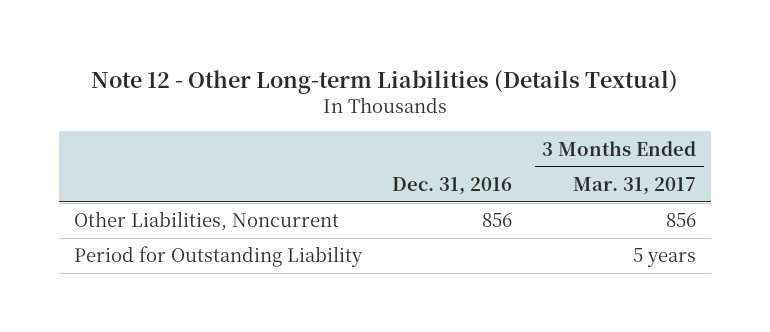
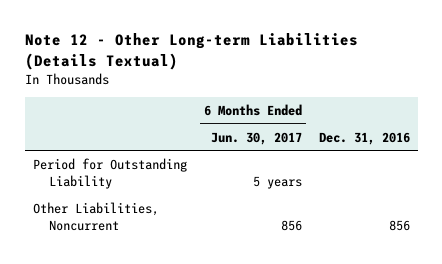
- | Dec. 31, 2016 | 3 Months Ended Mar. 31, 2017
+ | 6 Months Ended Jun. 30, 2017 | Dec. 31, 2016
moved down: Other Liabilities, Noncurrent | 856 | 856

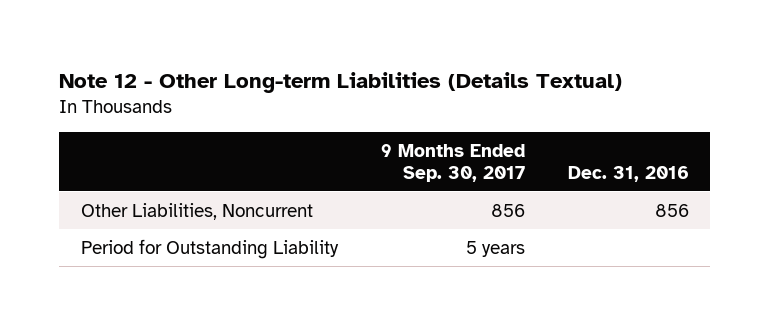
- | 6 Months Ended Jun. 30, 2017 | Dec. 31, 2016
+ | 9 Months Ended Sep. 30, 2017 | Dec. 31, 2016
moved down: Period for Outstanding Liability | 5 years |

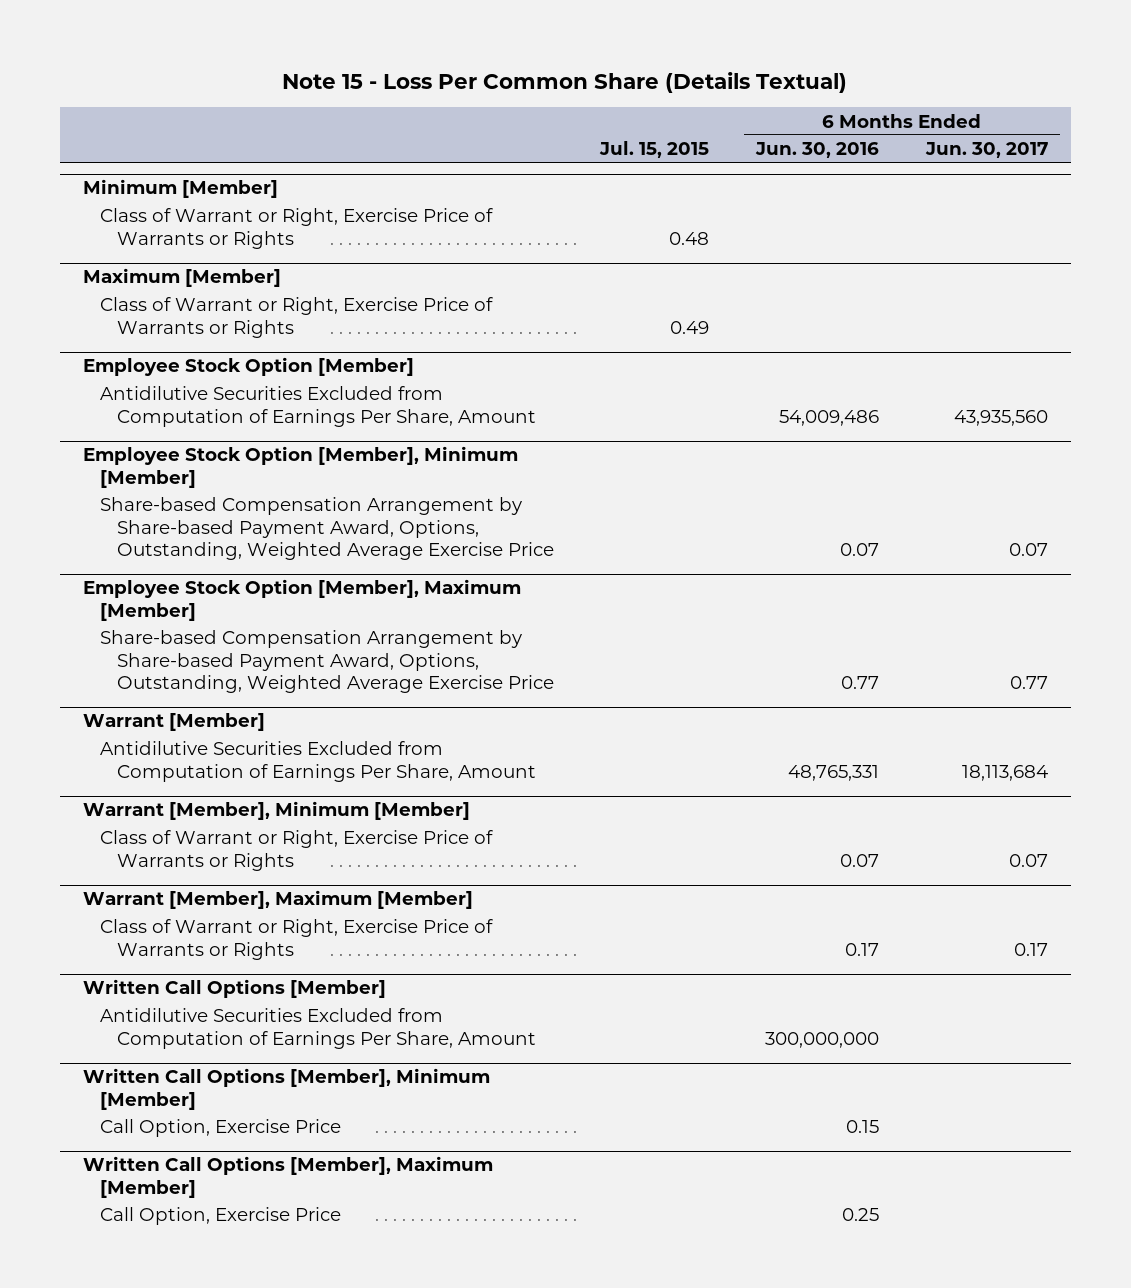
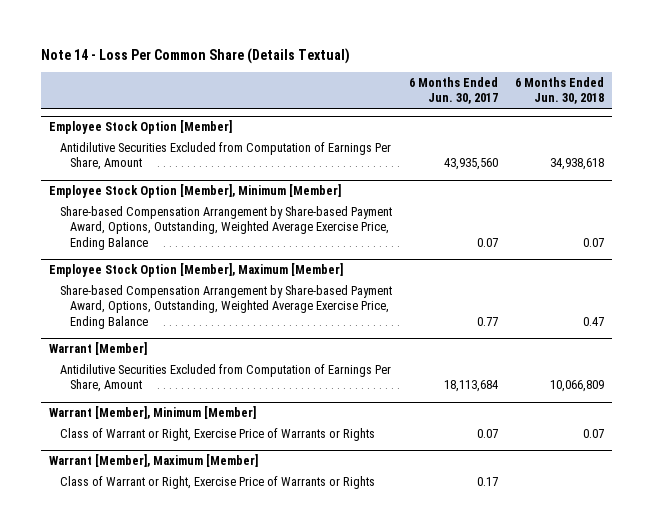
- Note 15 - Loss Per Common Share (Details Textual)
+ Note 14 - Loss Per Common Share (Details Textual)
- | Jul. 15, 2015 | 6 Months Ended Jun. 30, 2016 | 6 Months Ended Jun. 30, 2017
+ | 6 Months Ended Jun. 30, 2017 | 6 Months Ended Jun. 30, 2018
- Minimum [Member]
- Class of Warrant or Right, Exercise Price of Warrants or Rights | 0.48 | |
- Maximum [Member]
- Class of Warrant or Right, Exercise Price of Warrants or Rights | 0.49 | |
@ Employee Stock Option [Member], Minimum [Member]
- Share-based Compensation Arrangement by Share-based Payment Award, Options, Outstanding, Weighted Average Exercise Price | | 0.07 | 0.07
+ Share-based Compensation Arrangement by Share-based Payment Award, Options, Outstanding, Weighted Average Exercise Price, Ending Balance | 0.07 | 0.07
@ Employee Stock Option [Member], Maximum [Member]
- Share-based Compensation Arrangement by Share-based Payment Award, Options, Outstanding, Weighted Average Exercise Price | | 0.77 | 0.77
+ Share-based Compensation Arrangement by Share-based Payment Award, Options, Outstanding, Weighted Average Exercise Price, Ending Balance | 0.77 | 0.47
- Written Call Options [Member]
- Antidilutive Securities Excluded from Computation of Earnings Per Share, Amount | | 300,000,000 |
- Written Call Options [Member], Minimum [Member]
- Call Option, Exercise Price | | 0.15 |
- Written Call Options [Member], Maximum [Member]
- Call Option, Exercise Price | | 0.25 |

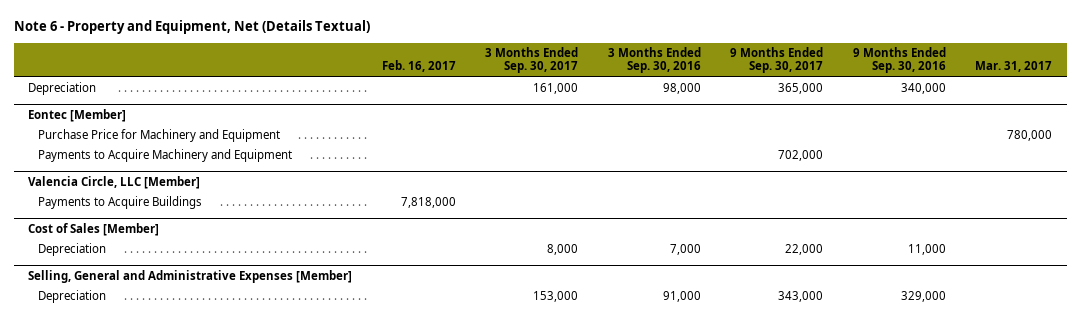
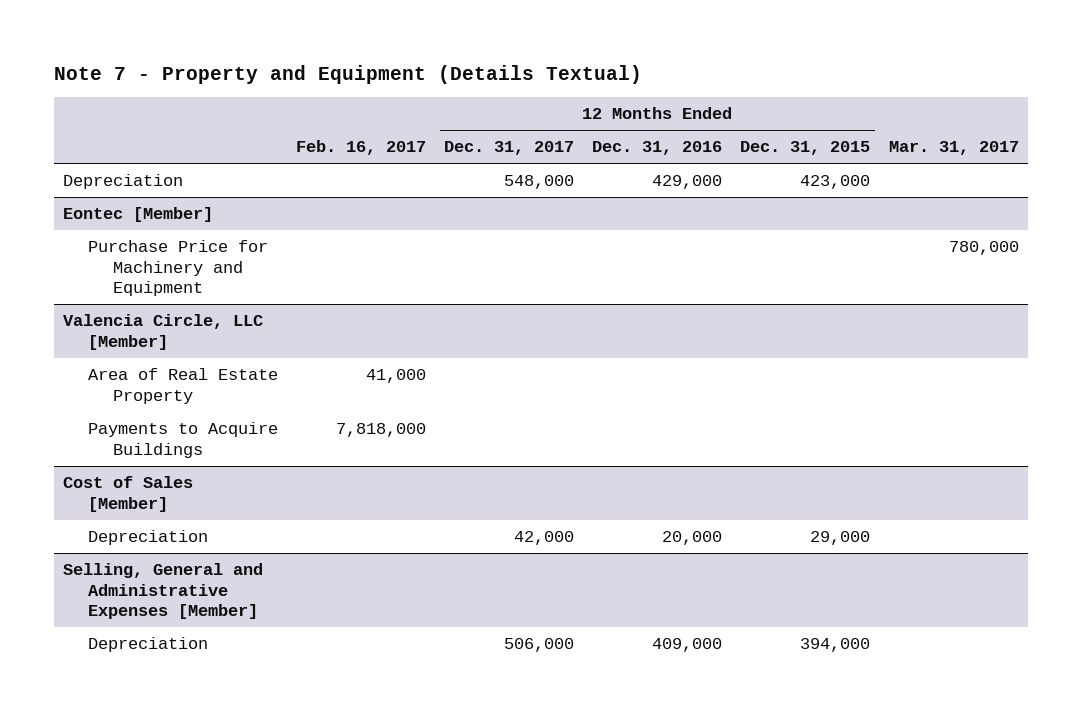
- Note 6 - Property and Equipment, Net (Details Textual)
+ Note 7 - Property and Equipment (Details Textual)
- | Feb. 16, 2017 | 3 Months Ended Sep. 30, 2017 | 3 Months Ended Sep. 30, 2016 | 9 Months Ended Sep. 30, 2017 | 9 Months Ended Sep. 30, 2016 | Mar. 31, 2017
+ | Feb. 16, 2017 | 12 Months Ended Dec. 31, 2017 | 12 Months Ended Dec. 31, 2016 | 12 Months Ended Dec. 31, 2015 | Mar. 31, 2017
@ Eontec [Member]
- Payments to Acquire Machinery and Equipment | | | | 702,000 | |
@ Valencia Circle, LLC [Member]
+ Area of Real Estate Property | 41,000 | | | |

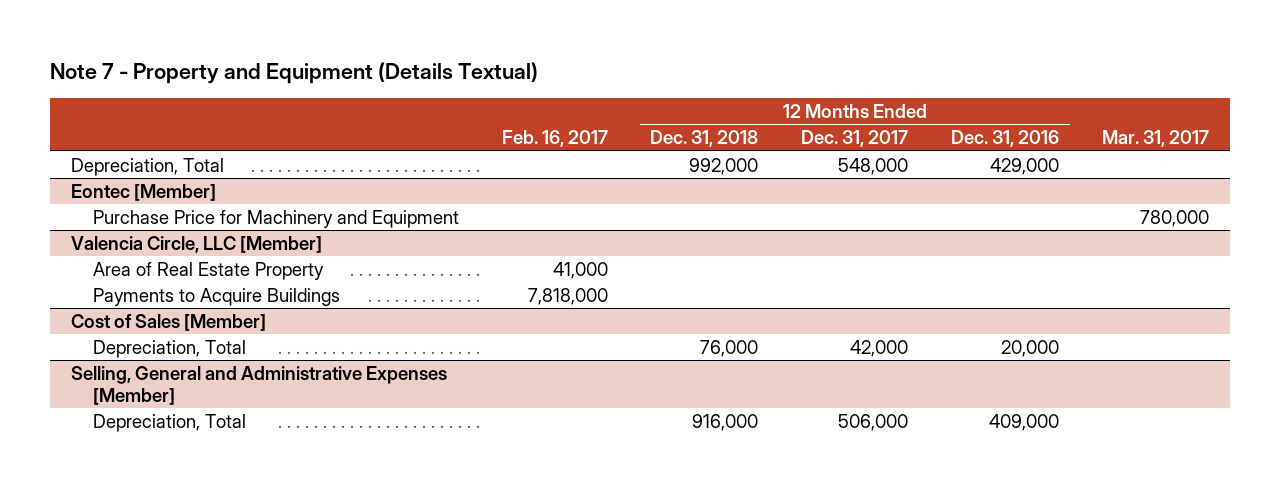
- | Feb. 16, 2017 | 12 Months Ended Dec. 31, 2017 | 12 Months Ended Dec. 31, 2016 | 12 Months Ended Dec. 31, 2015 | Mar. 31, 2017
+ | Feb. 16, 2017 | 12 Months Ended Dec. 31, 2018 | 12 Months Ended Dec. 31, 2017 | 12 Months Ended Dec. 31, 2016 | Mar. 31, 2017
- Depreciation | | 548,000 | 429,000 | 423,000 |
+ Depreciation, Total | | 992,000 | 548,000 | 429,000 |
@ Cost of Sales [Member]
- Depreciation | | 42,000 | 20,000 | 29,000 |
+ Depreciation, Total | | 76,000 | 42,000 | 20,000 |
@ Selling, General and Administrative Expenses [Member]
- Depreciation | | 506,000 | 409,000 | 394,000 |
+ Depreciation, Total | | 916,000 | 506,000 | 409,000 |

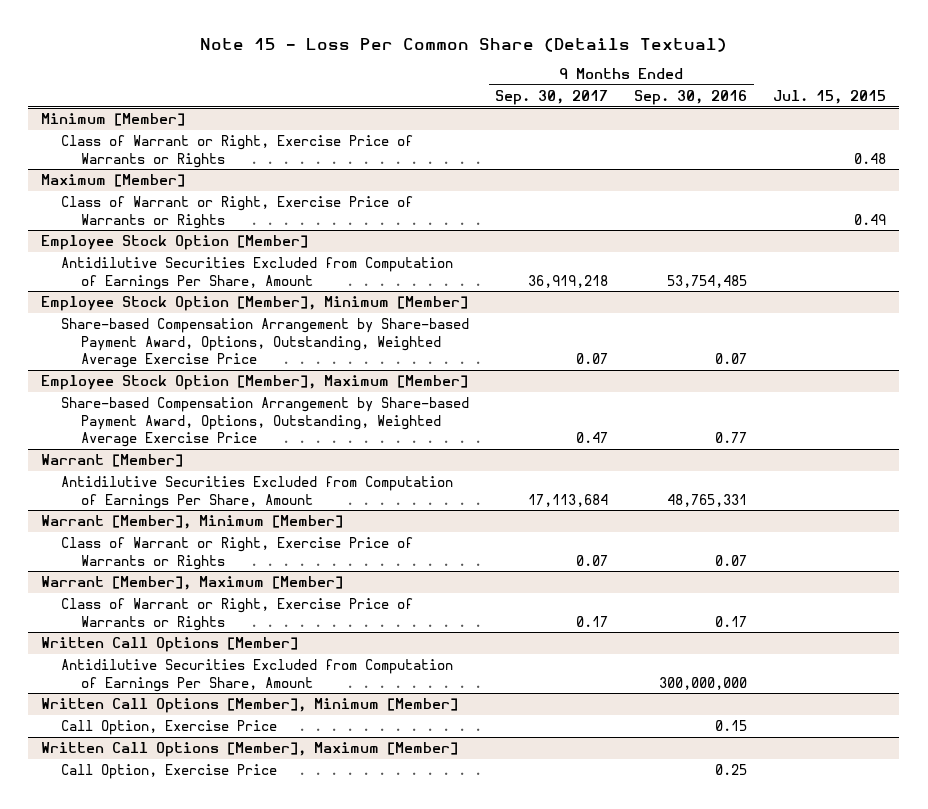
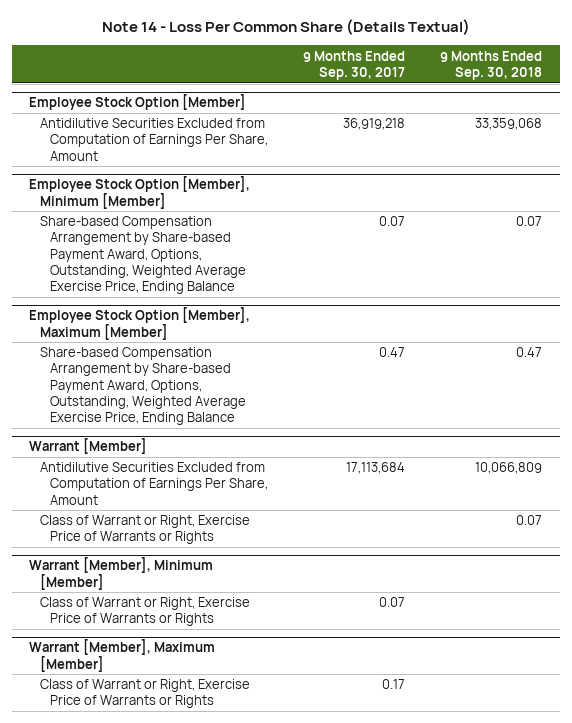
- Note 15 - Loss Per Common Share (Details Textual)
+ Note 14 - Loss Per Common Share (Details Textual)
- | 9 Months Ended Sep. 30, 2017 | 9 Months Ended Sep. 30, 2016 | Jul. 15, 2015
+ | 9 Months Ended Sep. 30, 2017 | 9 Months Ended Sep. 30, 2018
- Minimum [Member]
- Class of Warrant or Right, Exercise Price of Warrants or Rights | | | 0.48
- Maximum [Member]
- Class of Warrant or Right, Exercise Price of Warrants or Rights | | | 0.49
@ Employee Stock Option [Member], Minimum [Member]
- Share-based Compensation Arrangement by Share-based Payment Award, Options, Outstanding, Weighted Average Exercise Price | 0.07 | 0.07 |
+ Share-based Compensation Arrangement by Share-based Payment Award, Options, Outstanding, Weighted Average Exercise Price, Ending Balance | 0.07 | 0.07
@ Employee Stock Option [Member], Maximum [Member]
- Share-based Compensation Arrangement by Share-based Payment Award, Options, Outstanding, Weighted Average Exercise Price | 0.47 | 0.77 |
+ Share-based Compensation Arrangement by Share-based Payment Award, Options, Outstanding, Weighted Average Exercise Price, Ending Balance | 0.47 | 0.47
@ Warrant [Member]
+ Class of Warrant or Right, Exercise Price of Warrants or Rights | | 0.07
- Written Call Options [Member]
- Antidilutive Securities Excluded from Computation of Earnings Per Share, Amount | | 300,000,000 |
- Written Call Options [Member], Minimum [Member]
- Call Option, Exercise Price | | 0.15 |
- Written Call Options [Member], Maximum [Member]
- Call Option, Exercise Price | | 0.25 |

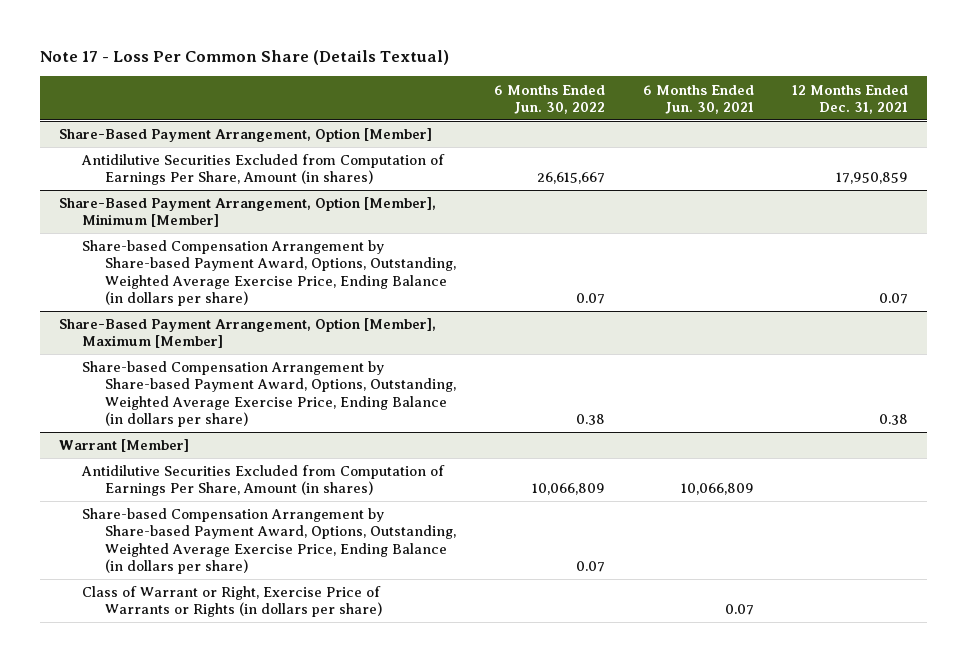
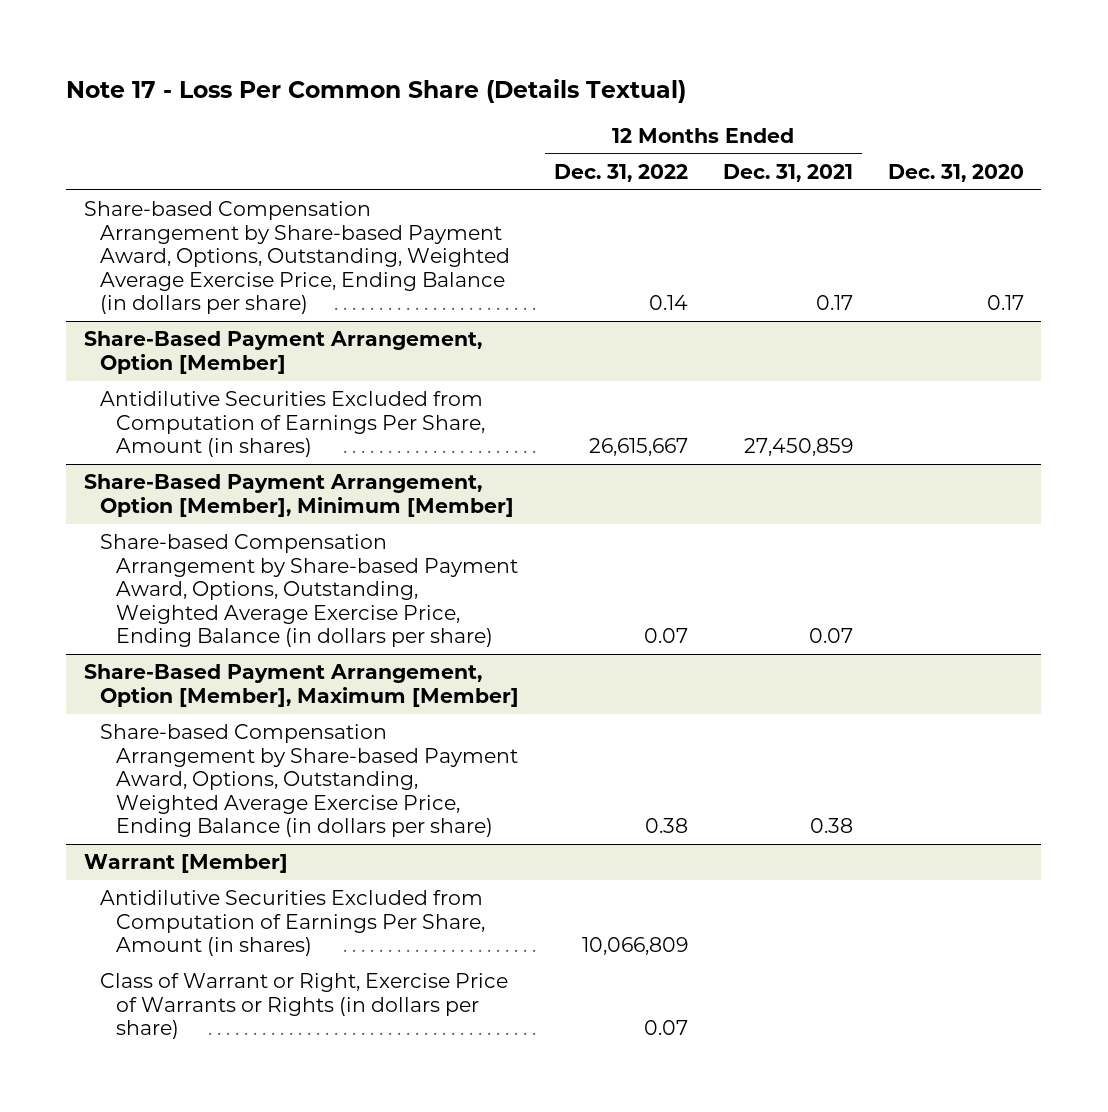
- | 6 Months Ended Jun. 30, 2022 | 6 Months Ended Jun. 30, 2021 | 12 Months Ended Dec. 31, 2021
+ | 12 Months Ended Dec. 31, 2022 | 12 Months Ended Dec. 31, 2021 | Dec. 31, 2020
+ Share-based Compensation Arrangement by Share-based Payment Award, Options, Outstanding, Weighted Average Exercise Price, Ending Balance (in dollars per share) | 0.14 | 0.17 | 0.17
@ Share-Based Payment Arrangement, Option [Member]
- Antidilutive Securities Excluded from Computation of Earnings Per Share, Amount (in shares) | 26,615,667 | | 17,950,859
+ Antidilutive Securities Excluded from Computation of Earnings Per Share, Amount (in shares) | 26,615,667 | 27,450,859 |
@ Warrant [Member]
- Share-based Compensation Arrangement by Share-based Payment Award, Options, Outstanding, Weighted Average Exercise Price, Ending Balance (in dollars per share) | 0.07 | |

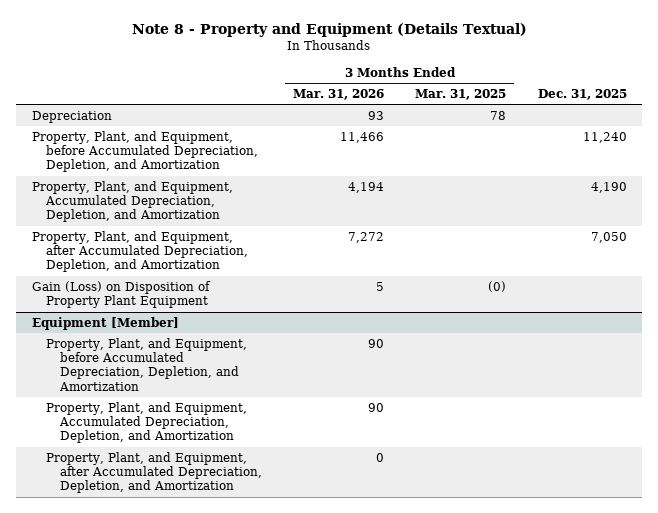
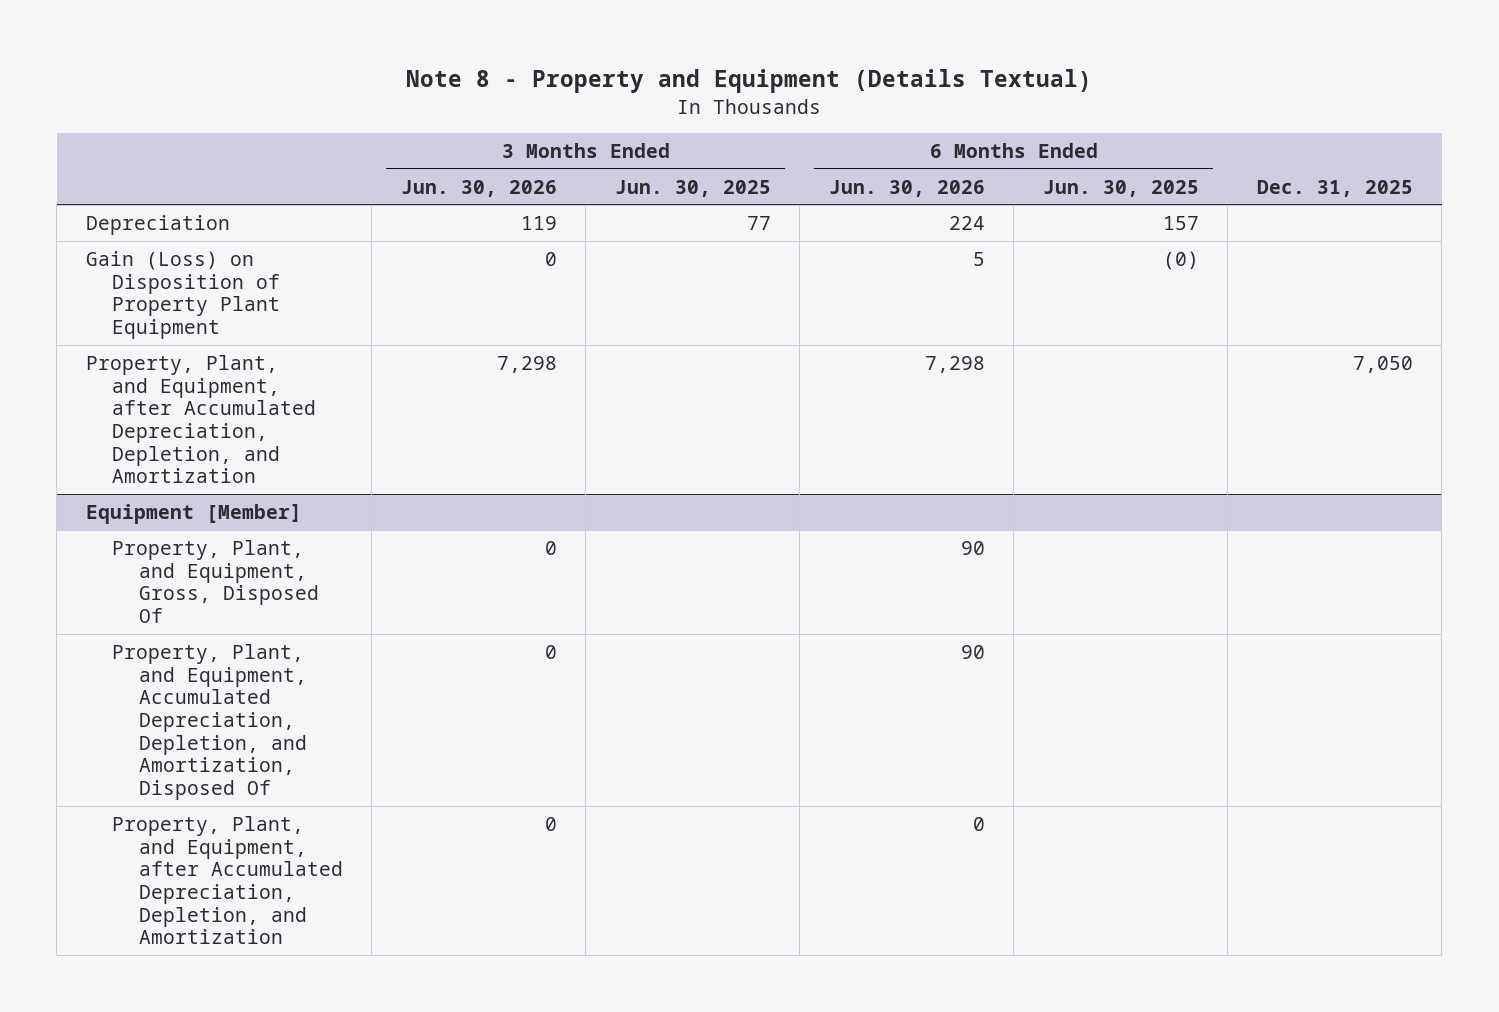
- | 3 Months Ended Mar. 31, 2026 | 3 Months Ended Mar. 31, 2025 | Dec. 31, 2025
+ | 3 Months Ended Jun. 30, 2026 | 3 Months Ended Jun. 30, 2025 | 6 Months Ended Jun. 30, 2026 | 6 Months Ended Jun. 30, 2025 | Dec. 31, 2025
- Property, Plant, and Equipment, before Accumulated Depreciation, Depletion, and Amortization | 11,466 | | 11,240
- Property, Plant, and Equipment, Accumulated Depreciation, Depletion, and Amortization | 4,194 | | 4,190
moved down: Property, Plant, and Equipment, after Accumulated Depreciation, Depletion, and Amortization | 7,298 | | 7,298 | | 7,050
@ Equipment [Member]
- Property, Plant, and Equipment, before Accumulated Depreciation, Depletion, and Amortization | 90 | |
- Property, Plant, and Equipment, Accumulated Depreciation, Depletion, and Amortization | 90 | |
+ Property, Plant, and Equipment, Gross, Disposed Of | 0 | | 90 | |
+ Property, Plant, and Equipment, Accumulated Depreciation, Depletion, and Amortization, Disposed Of | 0 | | 90 | |

